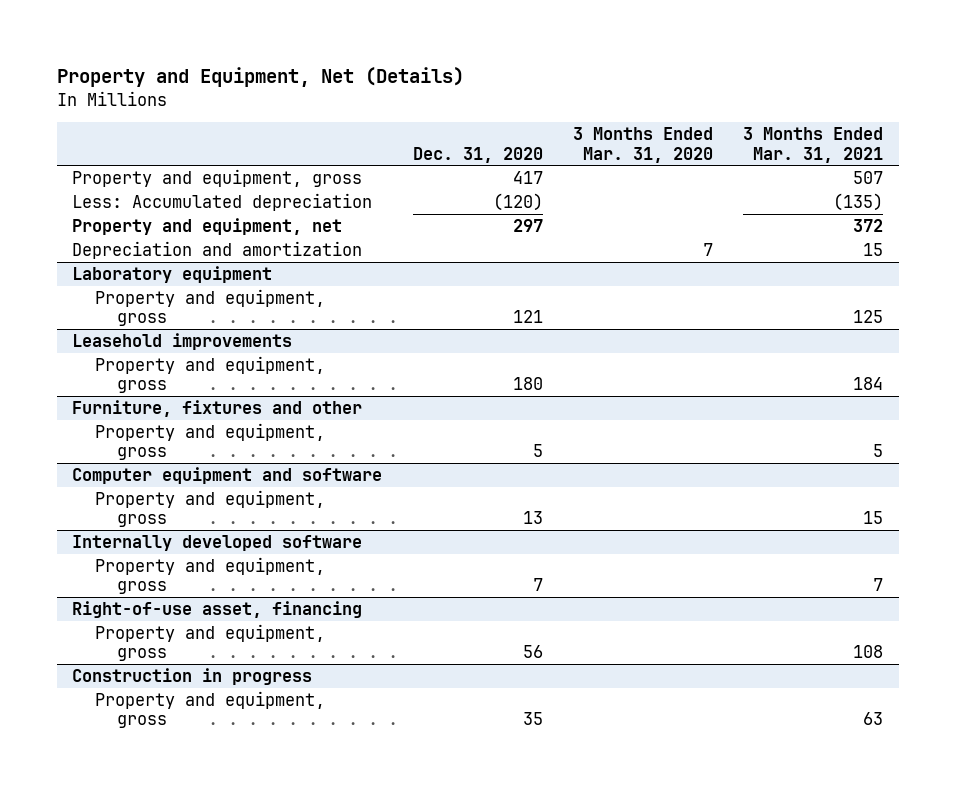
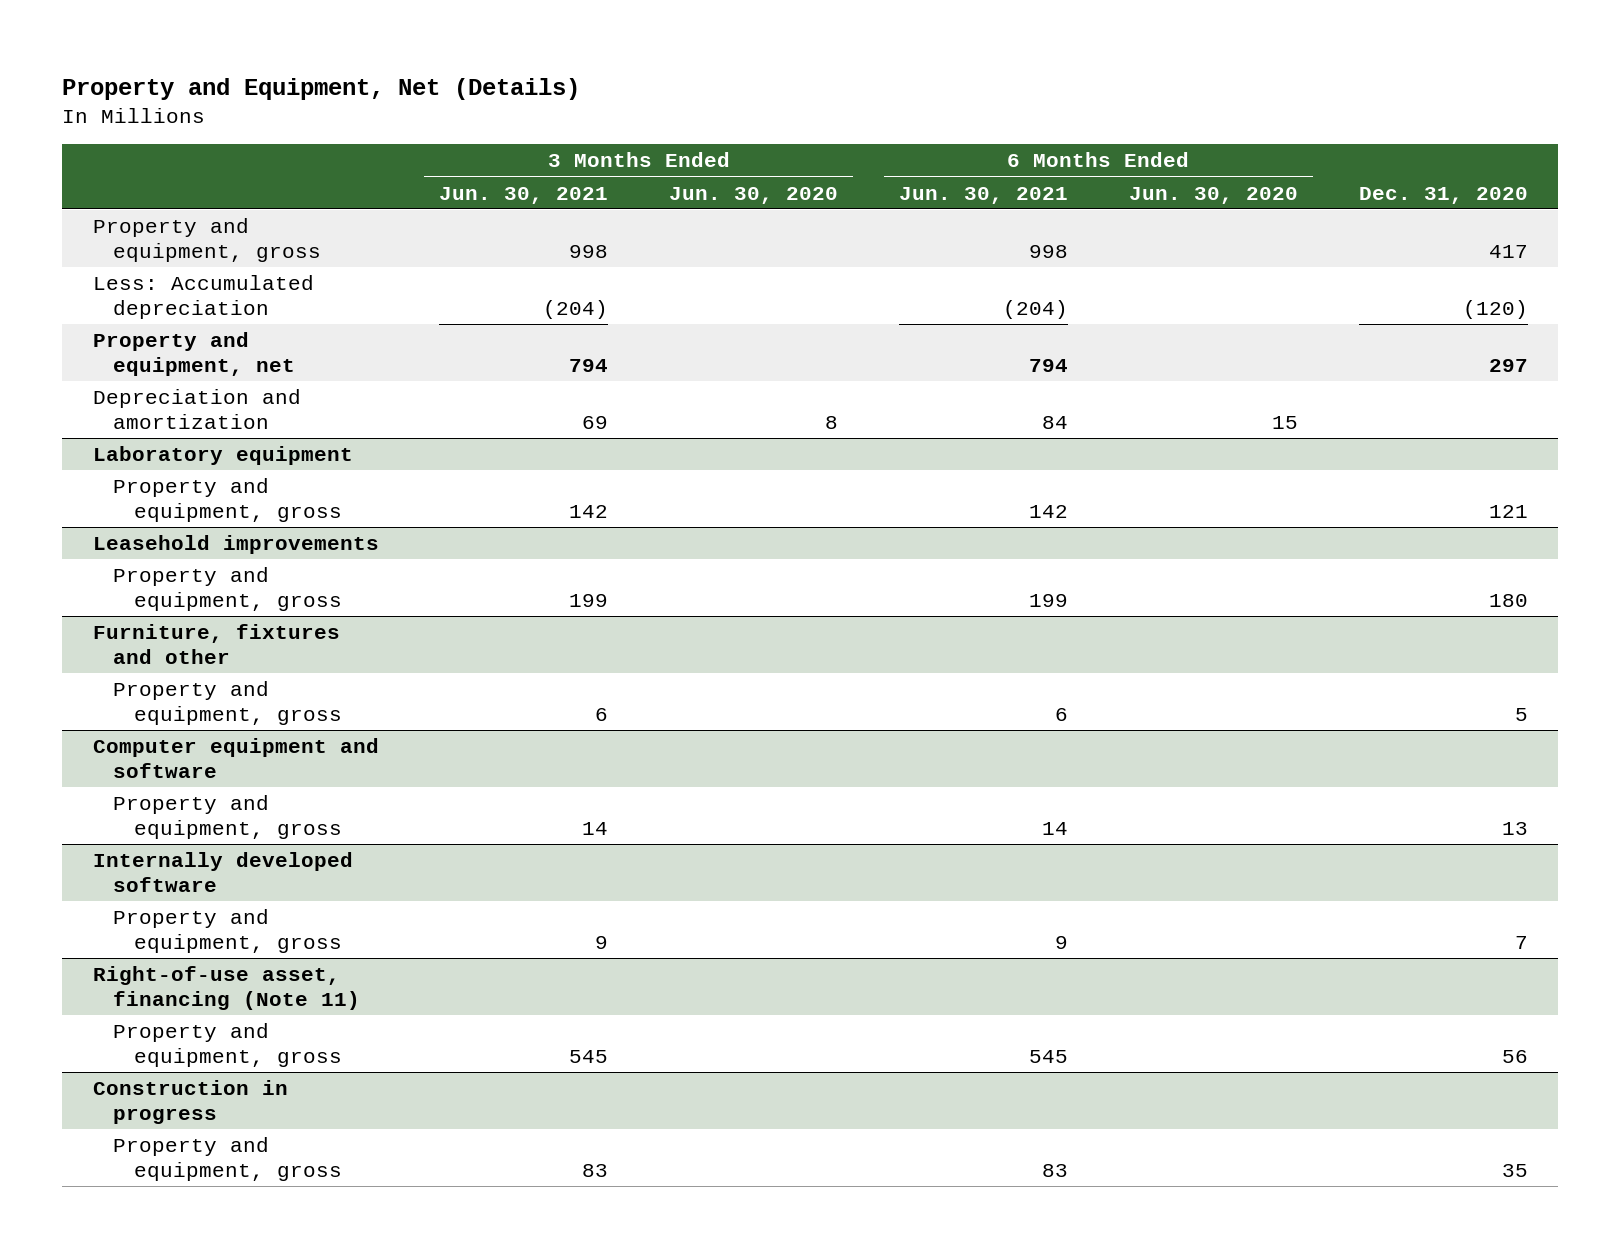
- | Dec. 31, 2020 | 3 Months Ended Mar. 31, 2020 | 3 Months Ended Mar. 31, 2021
+ | 3 Months Ended Jun. 30, 2021 | 3 Months Ended Jun. 30, 2020 | 6 Months Ended Jun. 30, 2021 | 6 Months Ended Jun. 30, 2020 | Dec. 31, 2020
- Right-of-use asset, financing
+ Right-of-use asset, financing (Note 11)

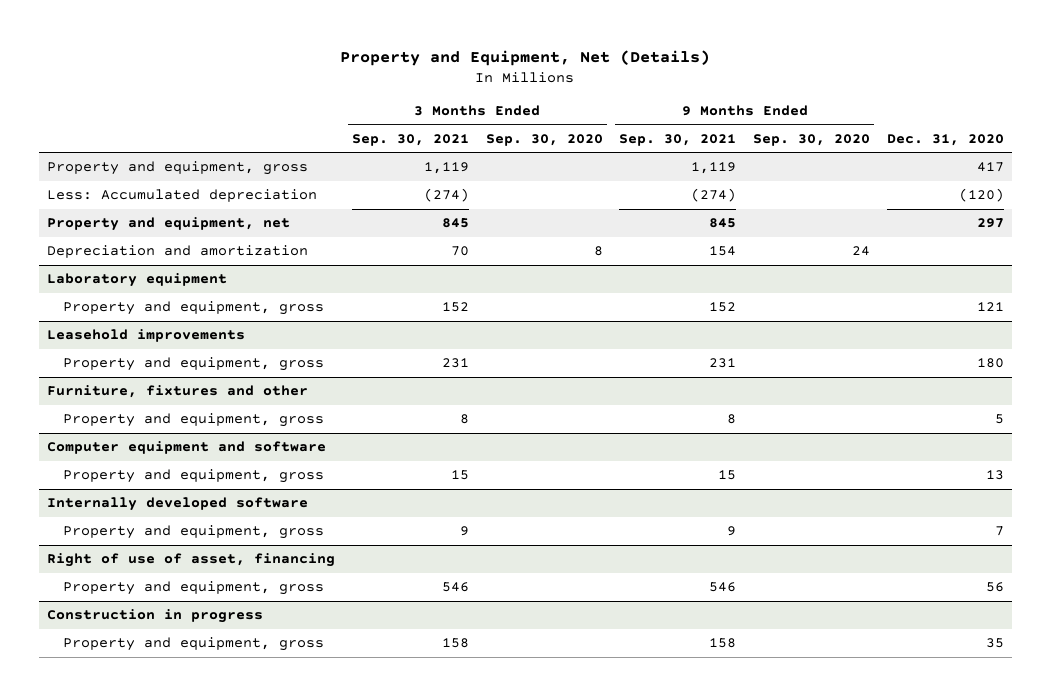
- | 3 Months Ended Jun. 30, 2021 | 3 Months Ended Jun. 30, 2020 | 6 Months Ended Jun. 30, 2021 | 6 Months Ended Jun. 30, 2020 | Dec. 31, 2020
+ | 3 Months Ended Sep. 30, 2021 | 3 Months Ended Sep. 30, 2020 | 9 Months Ended Sep. 30, 2021 | 9 Months Ended Sep. 30, 2020 | Dec. 31, 2020
- Right-of-use asset, financing (Note 11)
+ Right of use of asset, financing

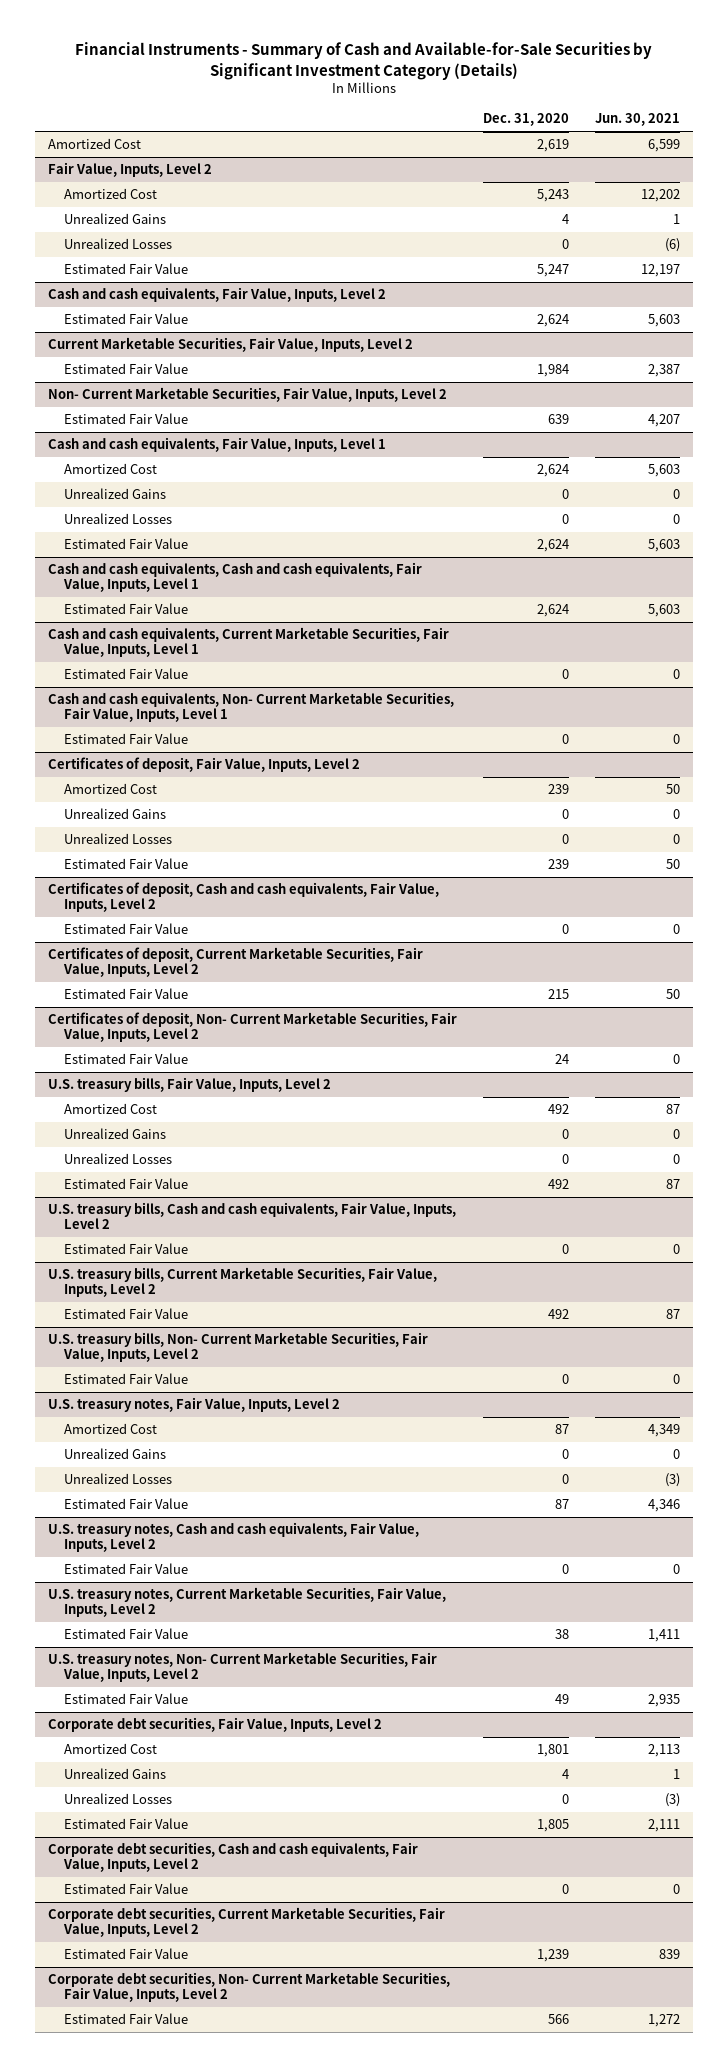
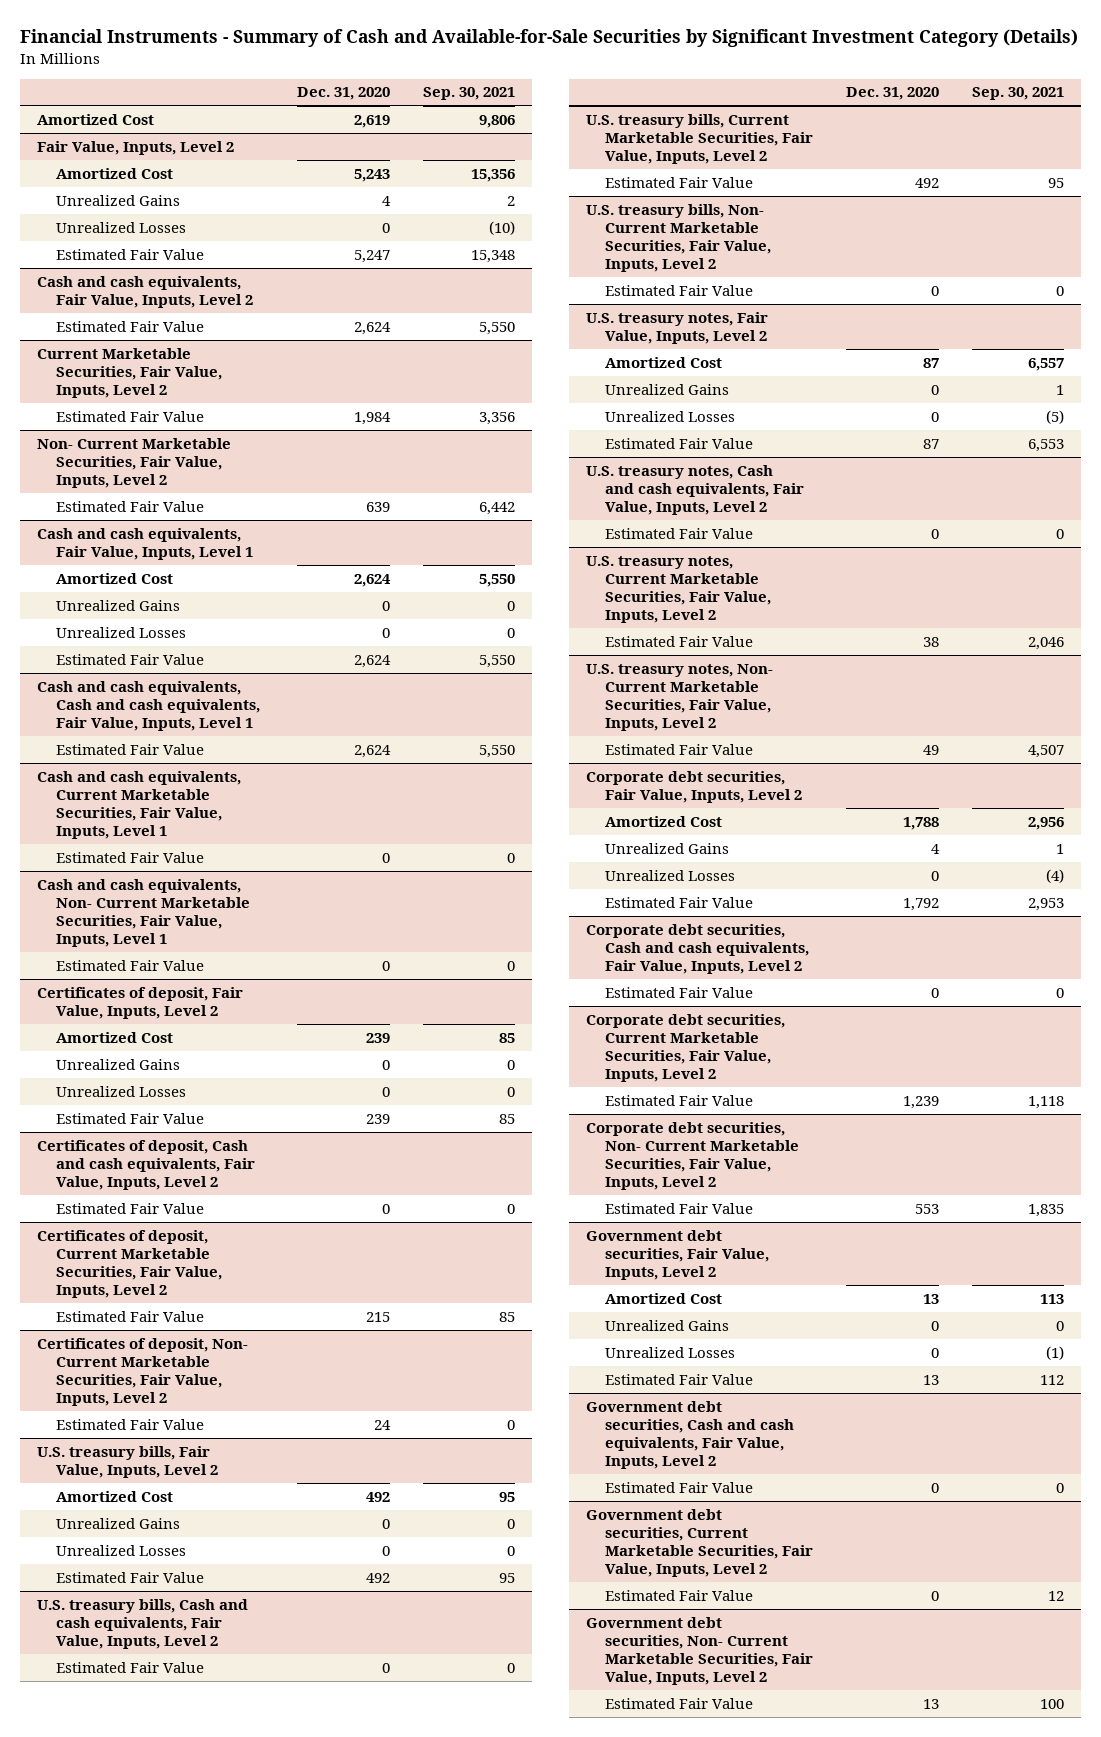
- | Dec. 31, 2020 | Jun. 30, 2021
+ | Dec. 31, 2020 | Sep. 30, 2021
@ Corporate debt securities, Fair Value, Inputs, Level 2
- Amortized Cost | 1,801 | 2,113
+ Amortized Cost | 1,788 | 2,956
- Estimated Fair Value | 1,805 | 2,111
+ Estimated Fair Value | 1,792 | 2,953
@ Corporate debt securities, Non- Current Marketable Securities, Fair Value, Inputs, Level 2
- Estimated Fair Value | 566 | 1,272
+ Estimated Fair Value | 553 | 1,835
+ Government debt securities, Fair Value, Inputs, Level 2
+ Amortized Cost | 13 | 113
+ Unrealized Gains | 0 | 0
+ Unrealized Losses | 0 | (1)
+ Estimated Fair Value | 13 | 112
+ Government debt securities, Cash and cash equivalents, Fair Value, Inputs, Level 2
+ Estimated Fair Value | 0 | 0
+ Government debt securities, Current Marketable Securities, Fair Value, Inputs, Level 2
+ Estimated Fair Value | 0 | 12
+ Government debt securities, Non- Current Marketable Securities, Fair Value, Inputs, Level 2
+ Estimated Fair Value | 13 | 100

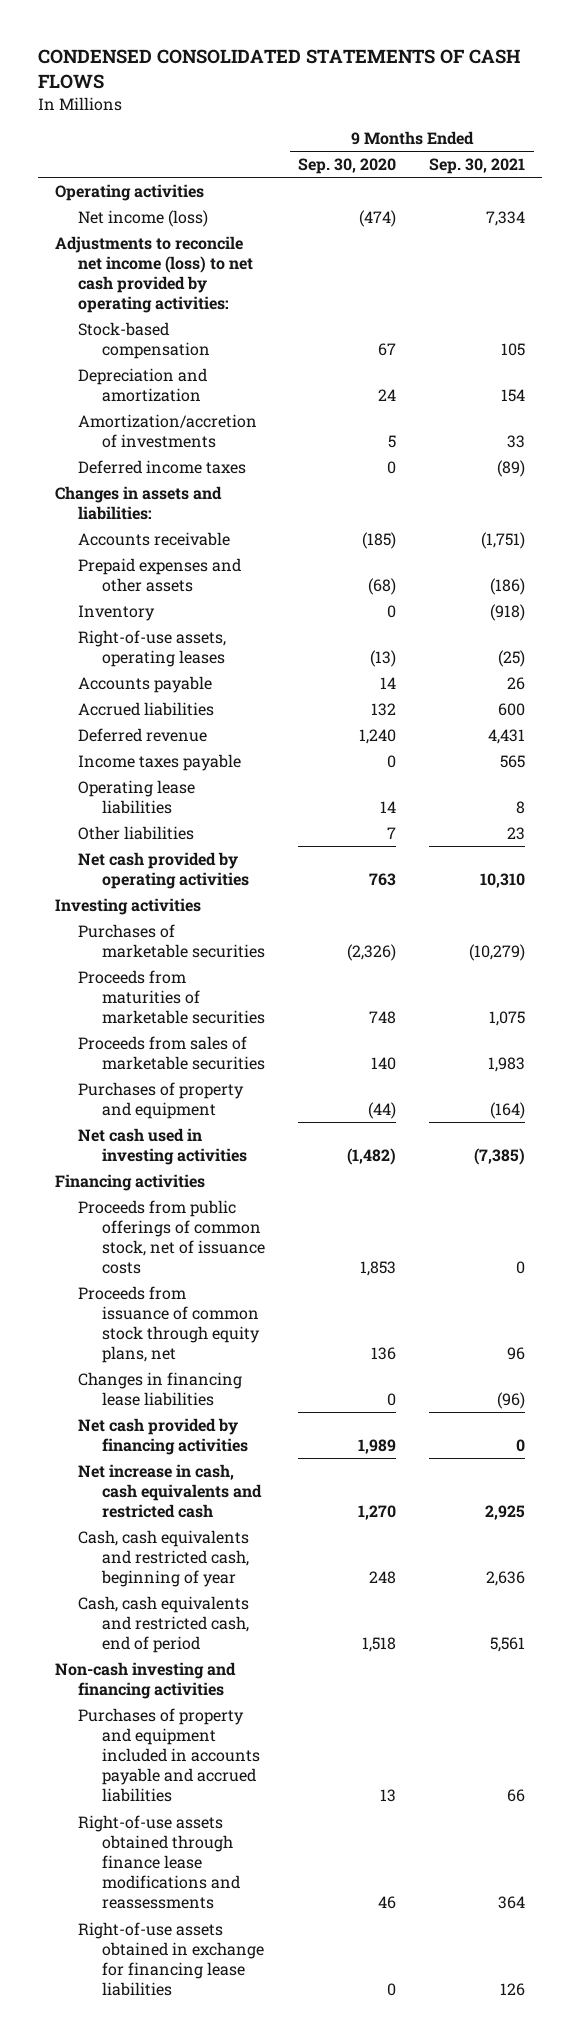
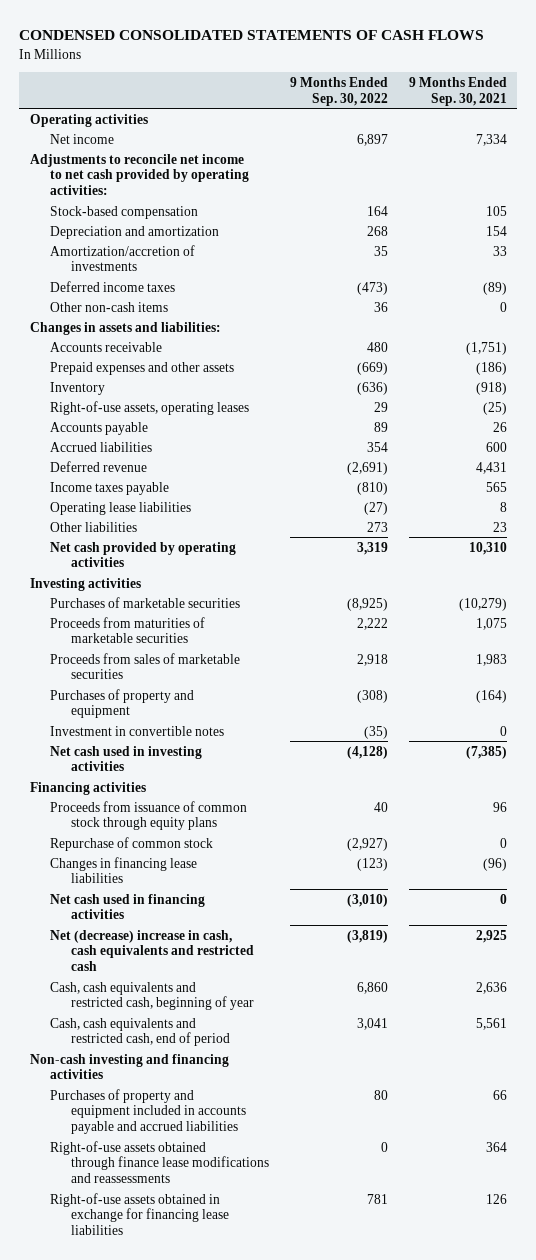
- | 9 Months Ended Sep. 30, 2020 | 9 Months Ended Sep. 30, 2021
+ | 9 Months Ended Sep. 30, 2022 | 9 Months Ended Sep. 30, 2021
- Net income (loss) | (474) | 7,334
- Adjustments to reconcile net income (loss) to net cash provided by operating activities:
+ Net income | 6,897 | 7,334
+ Adjustments to reconcile net income to net cash provided by operating activities:
+ Other non-cash items | 36 | 0
+ Investment in convertible notes | (35) | 0
- Proceeds from public offerings of common stock, net of issuance costs | 1,853 | 0
- Proceeds from issuance of common stock through equity plans, net | 136 | 96
+ Proceeds from issuance of common stock through equity plans | 40 | 96
+ Repurchase of common stock | (2,927) | 0
- Net cash provided by financing activities | 1,989 | 0
- Net increase in cash, cash equivalents and restricted cash | 1,270 | 2,925
+ Net cash used in financing activities | (3,010) | 0
+ Net (decrease) increase in cash, cash equivalents and restricted cash | (3,819) | 2,925

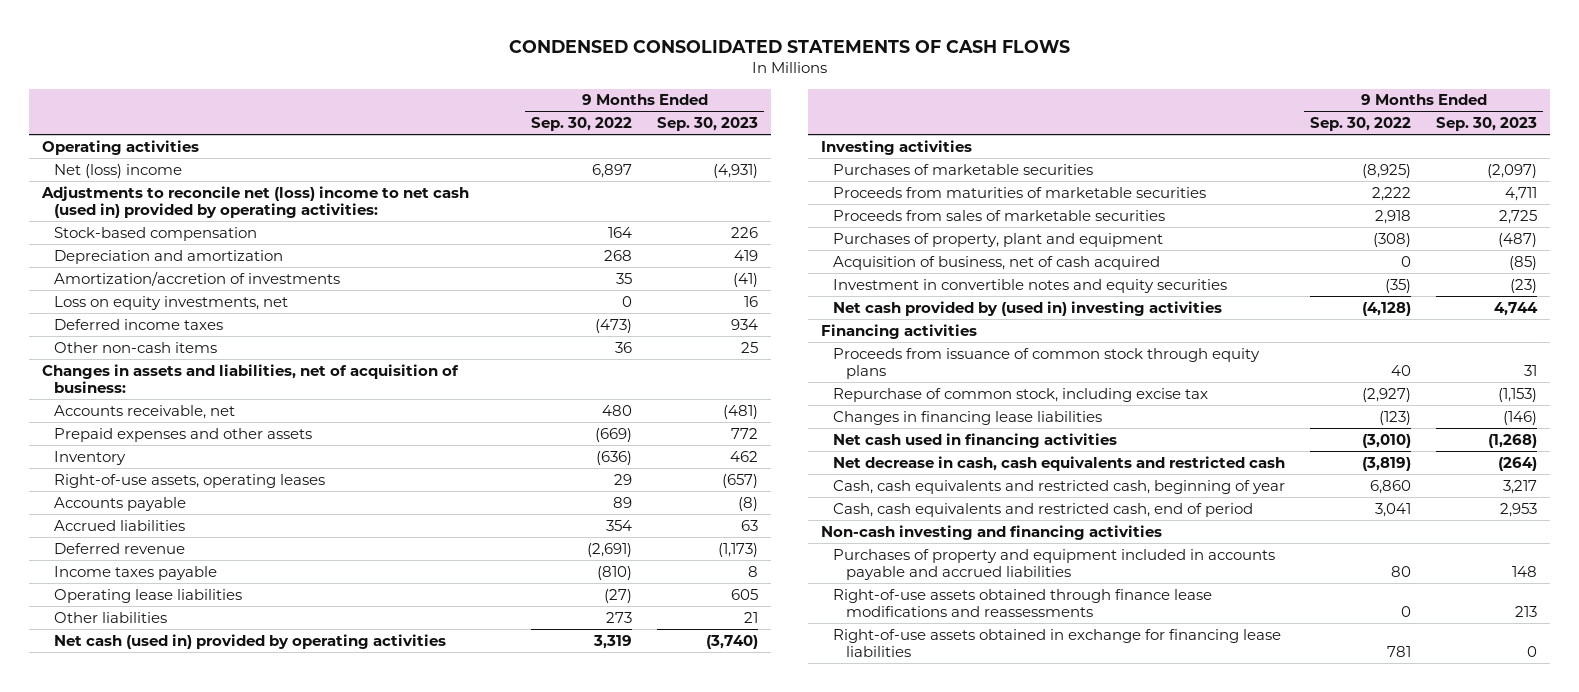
- | 9 Months Ended Sep. 30, 2022 | 9 Months Ended Sep. 30, 2021
+ | 9 Months Ended Sep. 30, 2022 | 9 Months Ended Sep. 30, 2023
- Net income | 6,897 | 7,334
- Adjustments to reconcile net income to net cash provided by operating activities:
+ Net (loss) income | 6,897 | (4,931)
+ Adjustments to reconcile net (loss) income to net cash (used in) provided by operating activities:
+ Loss on equity investments, net | 0 | 16
- Changes in assets and liabilities:
- Accounts receivable | 480 | (1,751)
+ Changes in assets and liabilities, net of acquisition of business:
+ Accounts receivable, net | 480 | (481)
- Net cash provided by operating activities | 3,319 | 10,310
+ Net cash (used in) provided by operating activities | 3,319 | (3,740)
- Purchases of property and equipment | (308) | (164)
- Investment in convertible notes | (35) | 0
- Net cash used in investing activities | (4,128) | (7,385)
+ Purchases of property, plant and equipment | (308) | (487)
+ Acquisition of business, net of cash acquired | 0 | (85)
+ Investment in convertible notes and equity securities | (35) | (23)
+ Net cash provided by (used in) investing activities | (4,128) | 4,744
- Repurchase of common stock | (2,927) | 0
+ Repurchase of common stock, including excise tax | (2,927) | (1,153)
- Net (decrease) increase in cash, cash equivalents and restricted cash | (3,819) | 2,925
+ Net decrease in cash, cash equivalents and restricted cash | (3,819) | (264)

